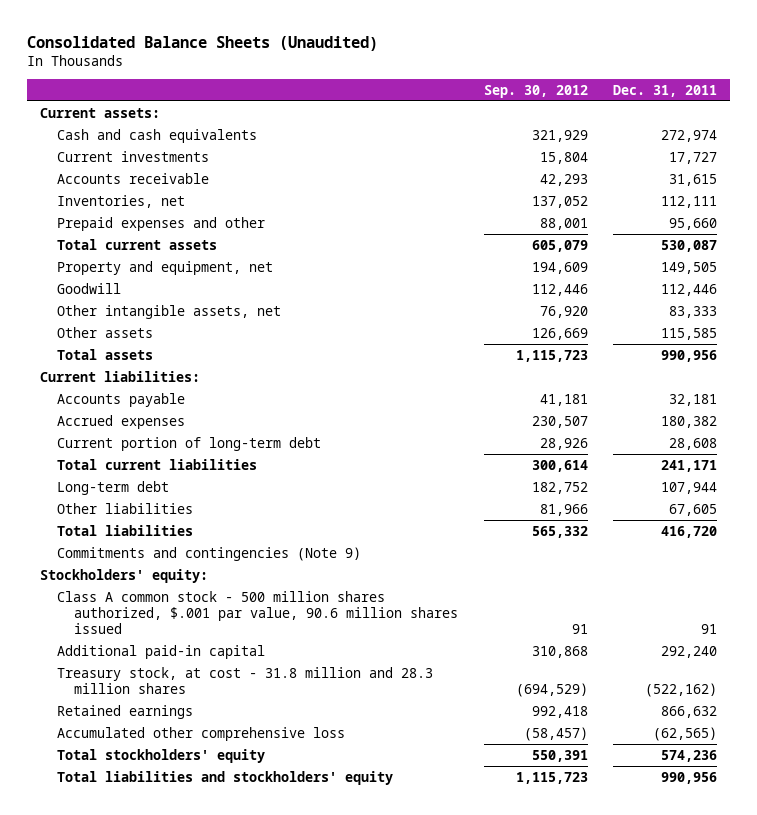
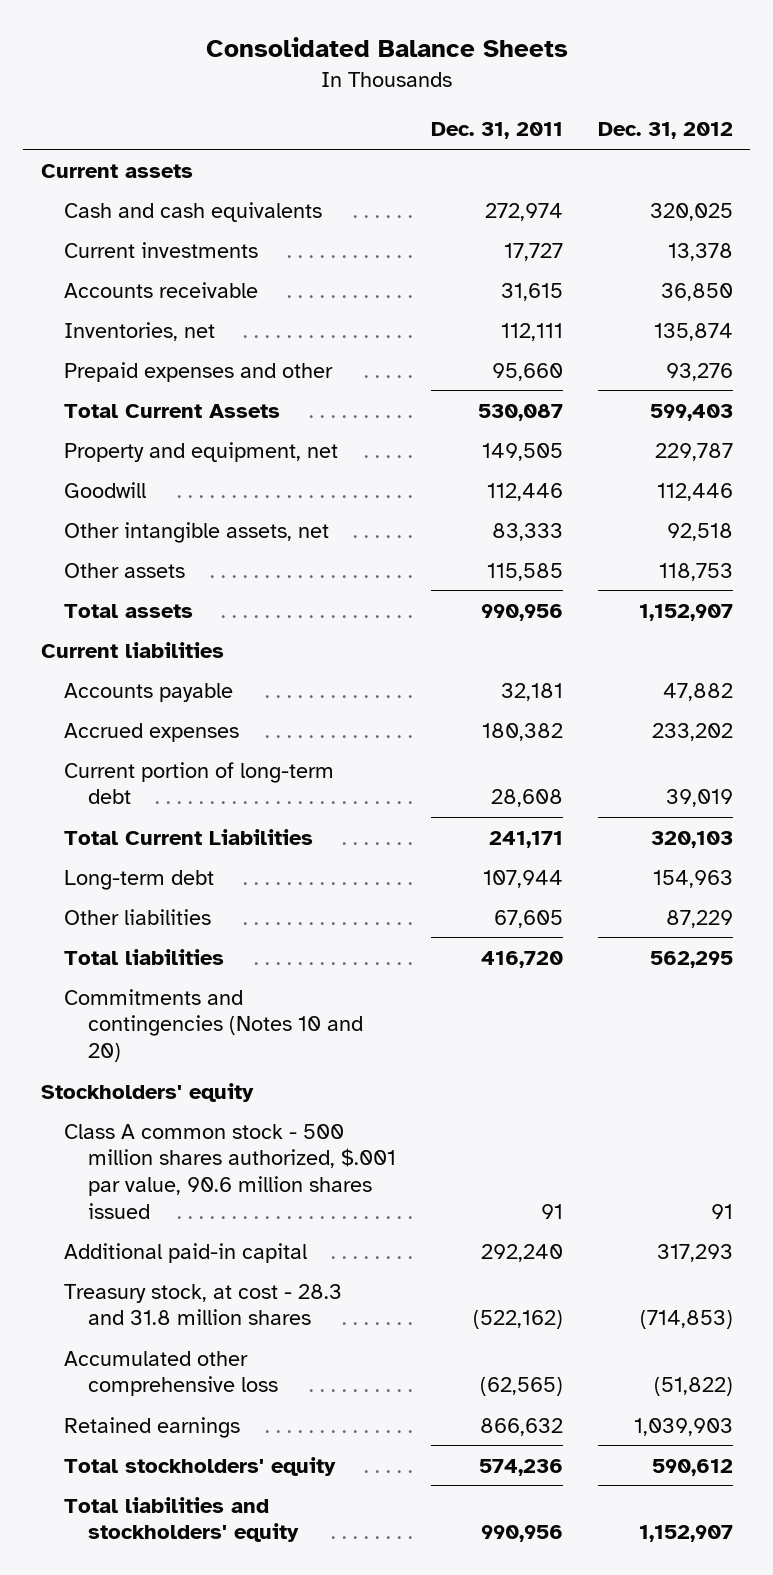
- Consolidated Balance Sheets (Unaudited)
+ Consolidated Balance Sheets
- | Sep. 30, 2012 | Dec. 31, 2011
+ | Dec. 31, 2011 | Dec. 31, 2012
- Current assets:
+ Current assets
- Total current assets | 605,079 | 530,087
+ Total Current Assets | 530,087 | 599,403
- Current liabilities:
+ Current liabilities
- Total current liabilities | 300,614 | 241,171
+ Total Current Liabilities | 241,171 | 320,103
- Commitments and contingencies (Note 9)
- Stockholders' equity:
+ Commitments and contingencies (Notes 10 and 20)
+ Stockholders' equity
- Treasury stock, at cost - 31.8 million and 28.3 million shares | (694,529) | (522,162)
+ Treasury stock, at cost - 28.3 and 31.8 million shares | (522,162) | (714,853)
moved down: Retained earnings | 866,632 | 1,039,903

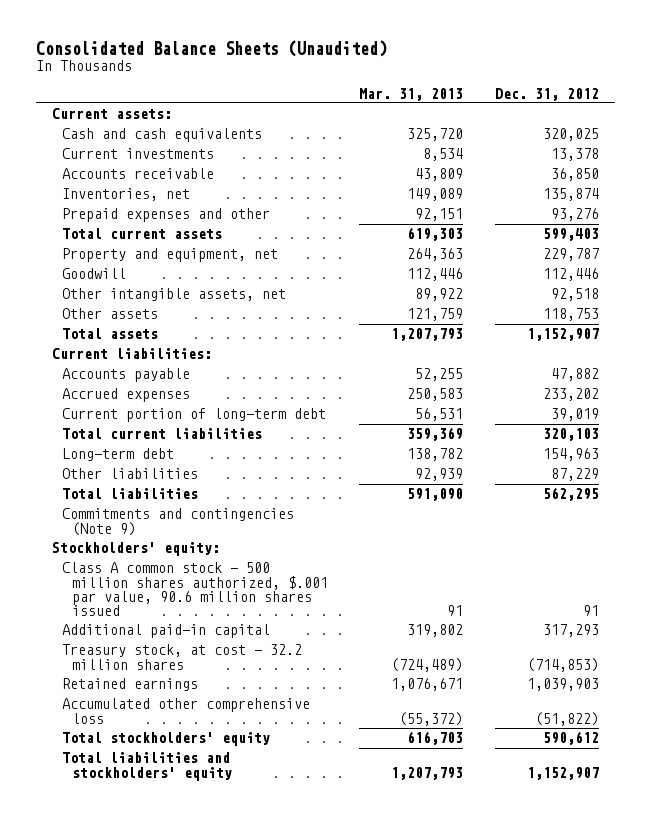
- Consolidated Balance Sheets
+ Consolidated Balance Sheets (Unaudited)
- | Dec. 31, 2011 | Dec. 31, 2012
+ | Mar. 31, 2013 | Dec. 31, 2012
- Current assets
+ Current assets:
- Total Current Assets | 530,087 | 599,403
+ Total current assets | 619,303 | 599,403
- Current liabilities
+ Current liabilities:
- Total Current Liabilities | 241,171 | 320,103
+ Total current liabilities | 359,369 | 320,103
- Commitments and contingencies (Notes 10 and 20)
- Stockholders' equity
+ Commitments and contingencies (Note 9)
+ Stockholders' equity:
- Treasury stock, at cost - 28.3 and 31.8 million shares | (522,162) | (714,853)
+ Treasury stock, at cost - 32.2 million shares | (724,489) | (714,853)
moved down: Accumulated other comprehensive loss | (55,372) | (51,822)

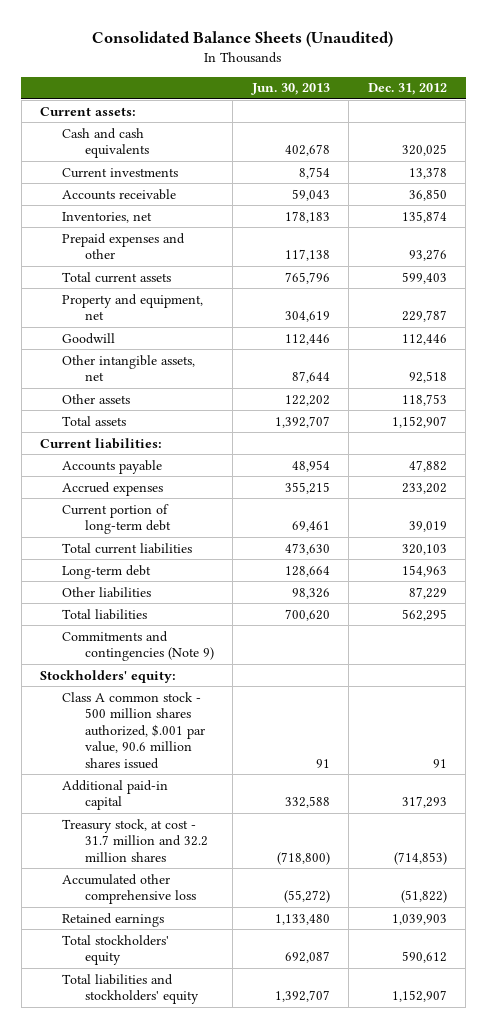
- | Mar. 31, 2013 | Dec. 31, 2012
+ | Jun. 30, 2013 | Dec. 31, 2012
- Treasury stock, at cost - 32.2 million shares | (724,489) | (714,853)
+ Treasury stock, at cost - 31.7 million and 32.2 million shares | (718,800) | (714,853)
moved down: Retained earnings | 1,133,480 | 1,039,903

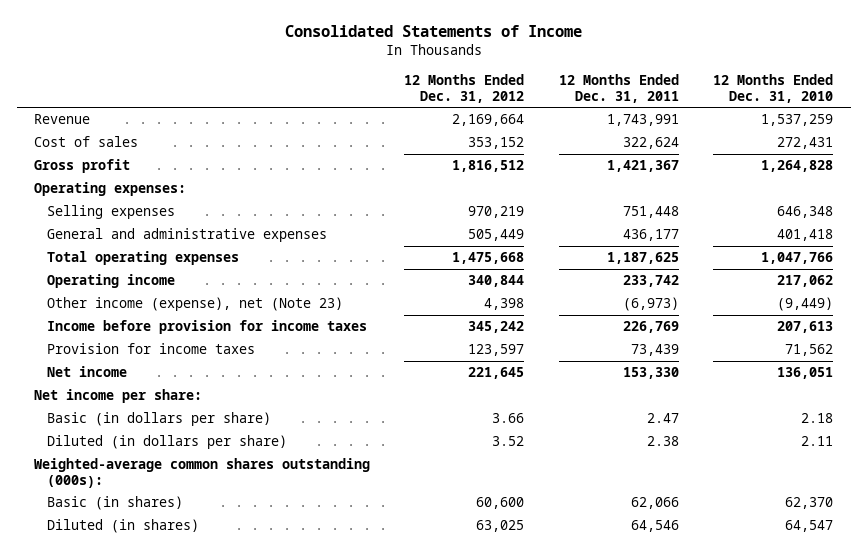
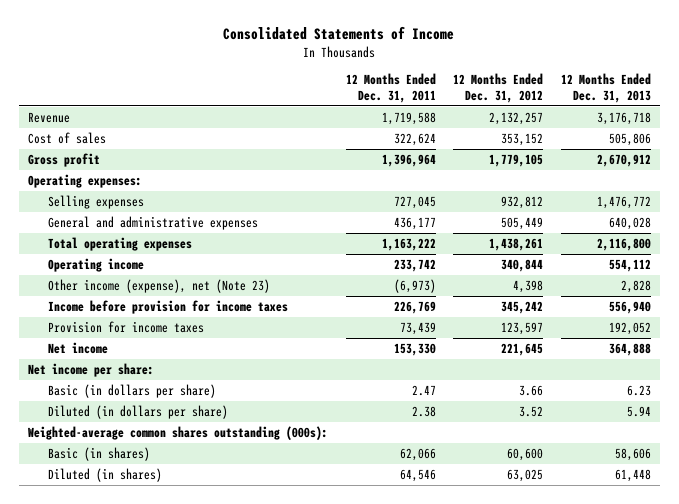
- | 12 Months Ended Dec. 31, 2012 | 12 Months Ended Dec. 31, 2011 | 12 Months Ended Dec. 31, 2010
+ | 12 Months Ended Dec. 31, 2011 | 12 Months Ended Dec. 31, 2012 | 12 Months Ended Dec. 31, 2013
- Revenue | 2,169,664 | 1,743,991 | 1,537,259
+ Revenue | 1,719,588 | 2,132,257 | 3,176,718
- Gross profit | 1,816,512 | 1,421,367 | 1,264,828
+ Gross profit | 1,396,964 | 1,779,105 | 2,670,912
- Selling expenses | 970,219 | 751,448 | 646,348
+ Selling expenses | 727,045 | 932,812 | 1,476,772
- Total operating expenses | 1,475,668 | 1,187,625 | 1,047,766
+ Total operating expenses | 1,163,222 | 1,438,261 | 2,116,800

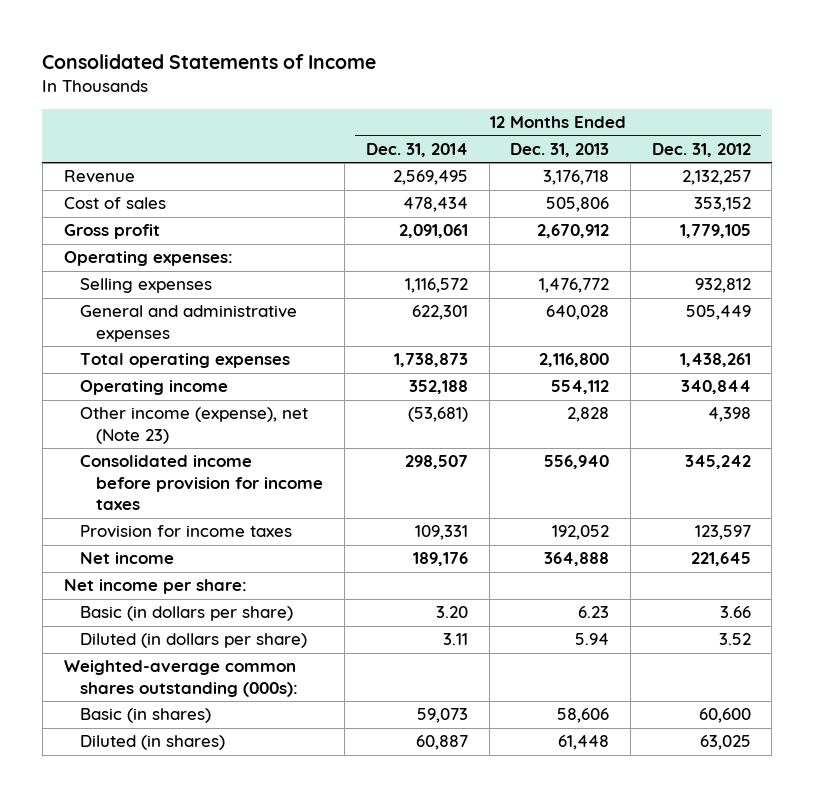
- | 12 Months Ended Dec. 31, 2011 | 12 Months Ended Dec. 31, 2012 | 12 Months Ended Dec. 31, 2013
+ | 12 Months Ended Dec. 31, 2014 | 12 Months Ended Dec. 31, 2013 | 12 Months Ended Dec. 31, 2012
- Income before provision for income taxes | 226,769 | 345,242 | 556,940
+ Consolidated income before provision for income taxes | 298,507 | 556,940 | 345,242

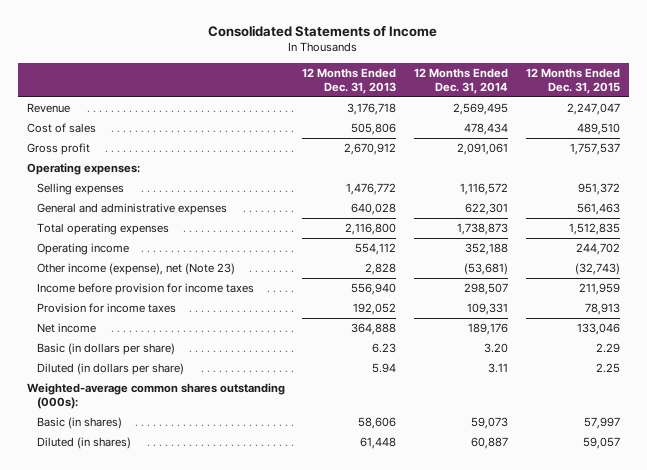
- | 12 Months Ended Dec. 31, 2014 | 12 Months Ended Dec. 31, 2013 | 12 Months Ended Dec. 31, 2012
+ | 12 Months Ended Dec. 31, 2013 | 12 Months Ended Dec. 31, 2014 | 12 Months Ended Dec. 31, 2015
- Consolidated income before provision for income taxes | 298,507 | 556,940 | 345,242
+ Income before provision for income taxes | 556,940 | 298,507 | 211,959
- Net income per share:

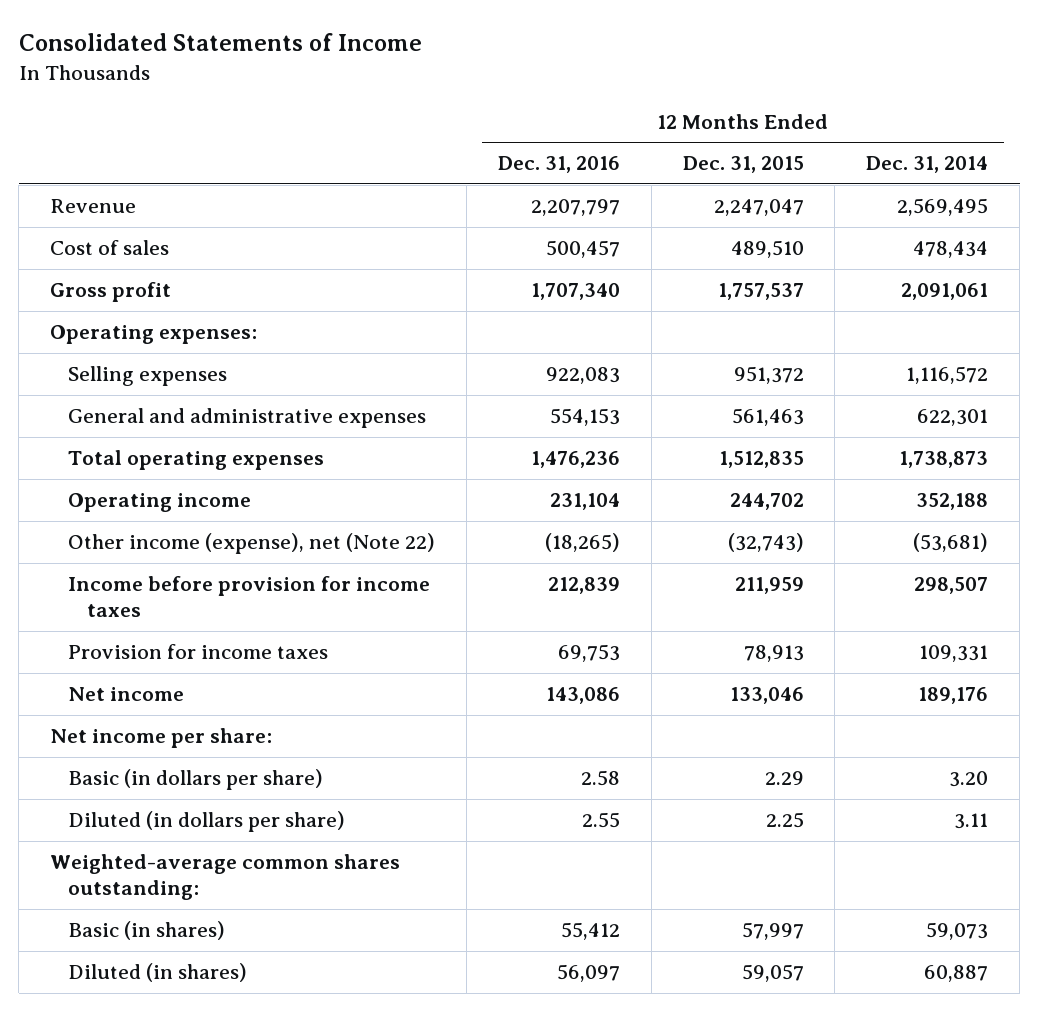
- | 12 Months Ended Dec. 31, 2013 | 12 Months Ended Dec. 31, 2014 | 12 Months Ended Dec. 31, 2015
+ | 12 Months Ended Dec. 31, 2016 | 12 Months Ended Dec. 31, 2015 | 12 Months Ended Dec. 31, 2014
- Other income (expense), net (Note 23) | 2,828 | (53,681) | (32,743)
+ Other income (expense), net (Note 22) | (18,265) | (32,743) | (53,681)
+ Net income per share:
- Weighted-average common shares outstanding (000s):
+ Weighted-average common shares outstanding:

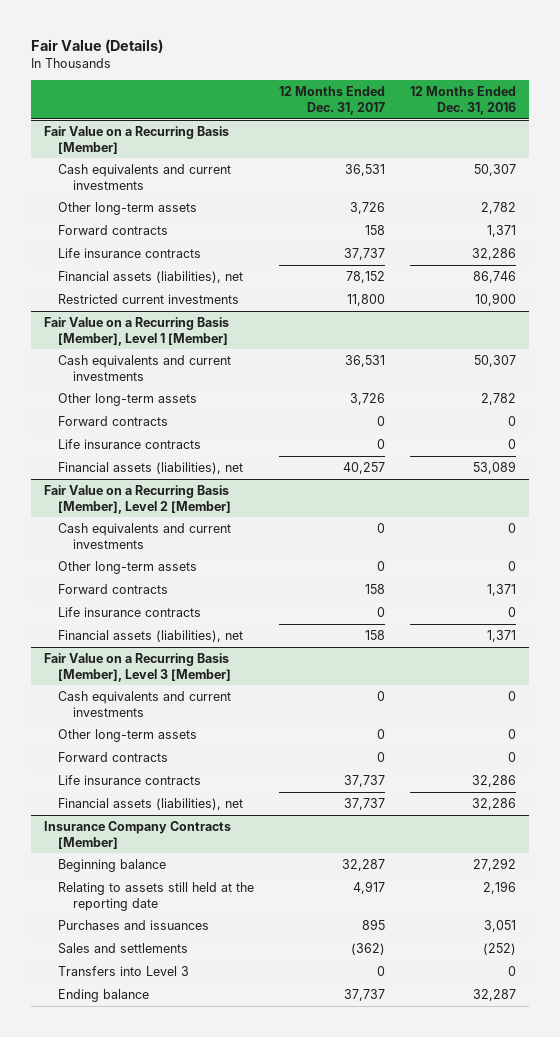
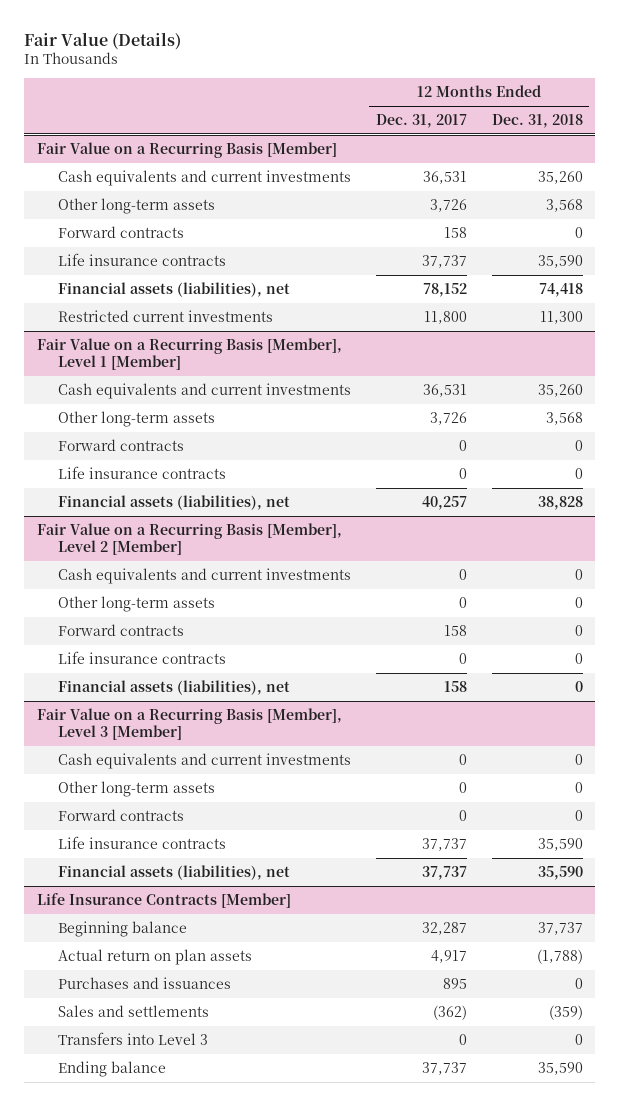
- | 12 Months Ended Dec. 31, 2017 | 12 Months Ended Dec. 31, 2016
+ | 12 Months Ended Dec. 31, 2017 | 12 Months Ended Dec. 31, 2018
- Insurance Company Contracts [Member]
+ Life Insurance Contracts [Member]
- Relating to assets still held at the reporting date | 4,917 | 2,196
+ Actual return on plan assets | 4,917 | (1,788)

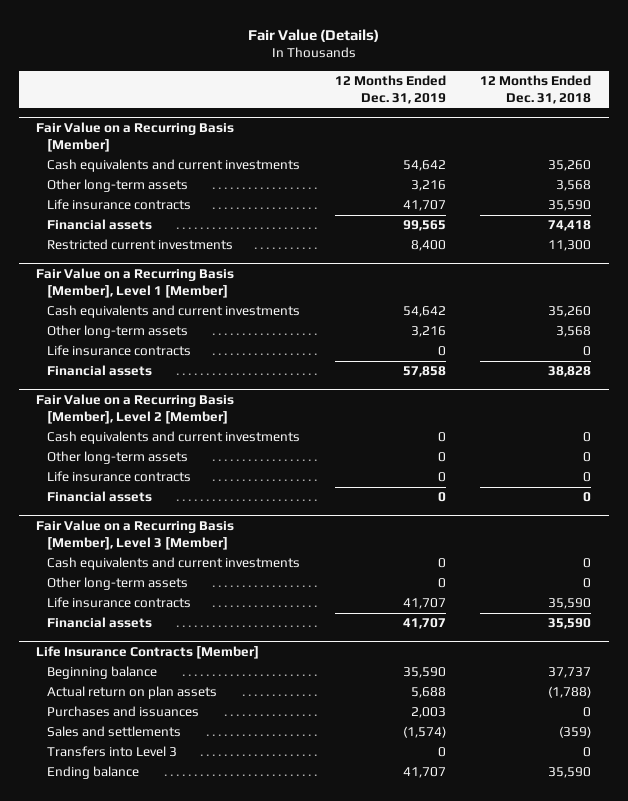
- | 12 Months Ended Dec. 31, 2017 | 12 Months Ended Dec. 31, 2018
+ | 12 Months Ended Dec. 31, 2019 | 12 Months Ended Dec. 31, 2018
@ Fair Value on a Recurring Basis [Member]
- Forward contracts | 158 | 0
- Financial assets (liabilities), net | 78,152 | 74,418
+ Financial assets | 99,565 | 74,418
@ Fair Value on a Recurring Basis [Member], Level 1 [Member]
- Forward contracts | 0 | 0
- Financial assets (liabilities), net | 40,257 | 38,828
+ Financial assets | 57,858 | 38,828
@ Fair Value on a Recurring Basis [Member], Level 2 [Member]
- Forward contracts | 158 | 0
- Financial assets (liabilities), net | 158 | 0
+ Financial assets | 0 | 0
@ Fair Value on a Recurring Basis [Member], Level 3 [Member]
- Forward contracts | 0 | 0
- Financial assets (liabilities), net | 37,737 | 35,590
+ Financial assets | 41,707 | 35,590

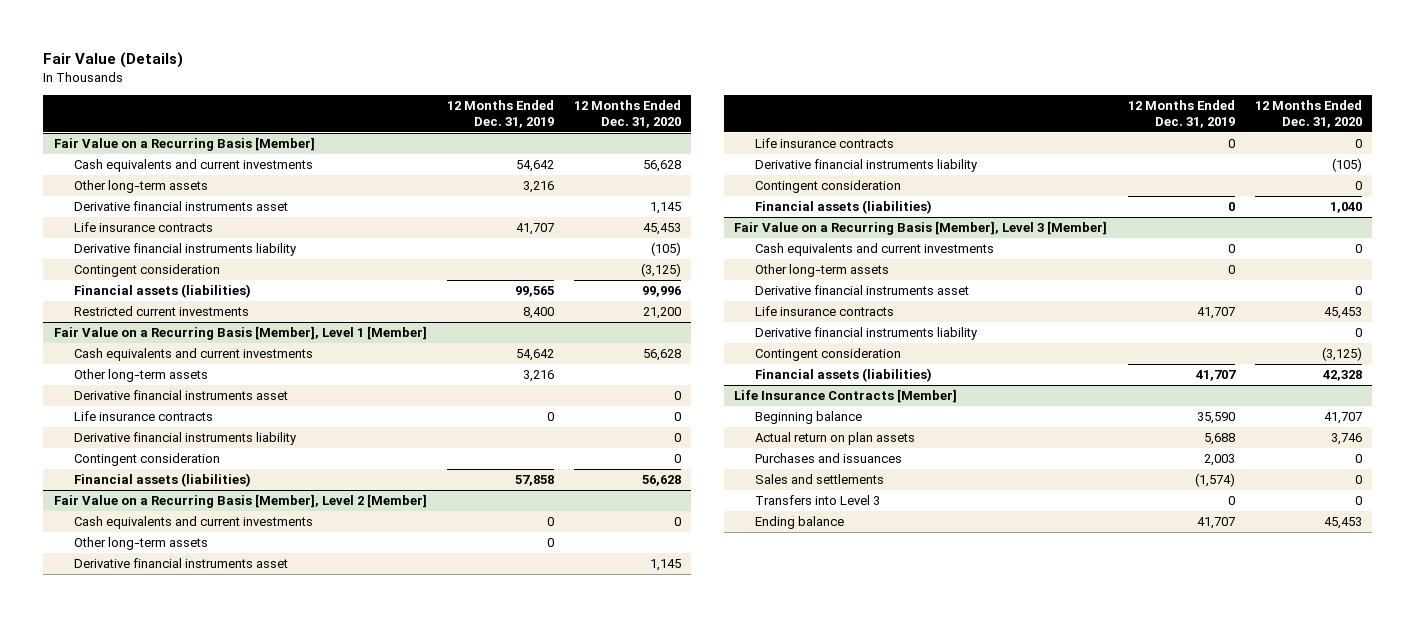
- | 12 Months Ended Dec. 31, 2019 | 12 Months Ended Dec. 31, 2018
+ | 12 Months Ended Dec. 31, 2019 | 12 Months Ended Dec. 31, 2020
@ Fair Value on a Recurring Basis [Member]
+ Derivative financial instruments asset | | 1,145
- Financial assets | 99,565 | 74,418
+ Derivative financial instruments liability | | (105)
+ Contingent consideration | | (3,125)
+ Financial assets (liabilities) | 99,565 | 99,996
@ Fair Value on a Recurring Basis [Member], Level 1 [Member]
+ Derivative financial instruments asset | | 0
- Financial assets | 57,858 | 38,828
+ Derivative financial instruments liability | | 0
+ Contingent consideration | | 0
+ Financial assets (liabilities) | 57,858 | 56,628
@ Fair Value on a Recurring Basis [Member], Level 2 [Member]
+ Derivative financial instruments asset | | 1,145
- Financial assets | 0 | 0
+ Derivative financial instruments liability | | (105)
+ Contingent consideration | | 0
+ Financial assets (liabilities) | 0 | 1,040
@ Fair Value on a Recurring Basis [Member], Level 3 [Member]
+ Derivative financial instruments asset | | 0
- Financial assets | 41,707 | 35,590
+ Derivative financial instruments liability | | 0
+ Contingent consideration | | (3,125)
+ Financial assets (liabilities) | 41,707 | 42,328

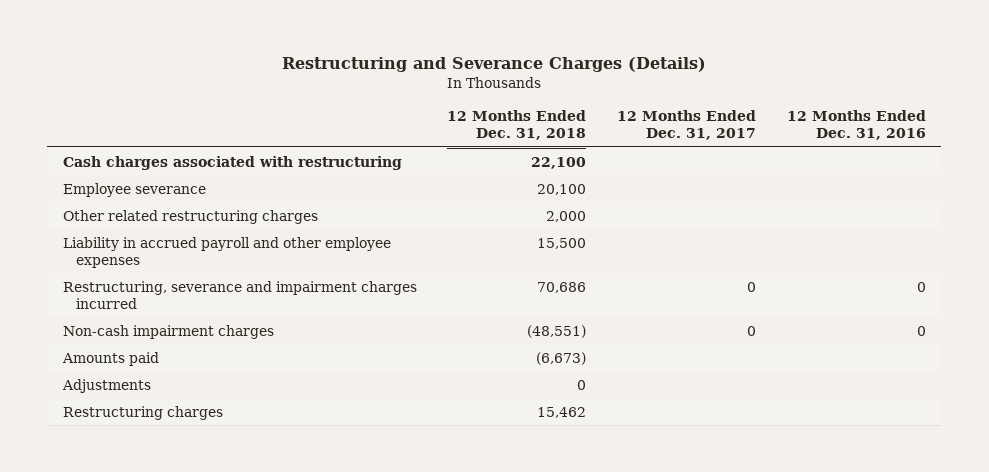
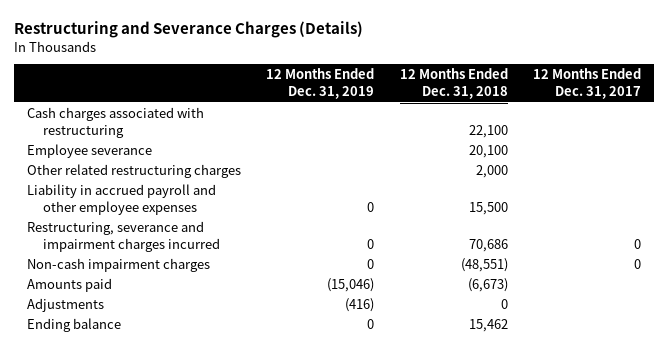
- | 12 Months Ended Dec. 31, 2018 | 12 Months Ended Dec. 31, 2017 | 12 Months Ended Dec. 31, 2016
+ | 12 Months Ended Dec. 31, 2019 | 12 Months Ended Dec. 31, 2018 | 12 Months Ended Dec. 31, 2017
- Restructuring charges | 15,462 | |
+ Ending balance | 0 | 15,462 |

